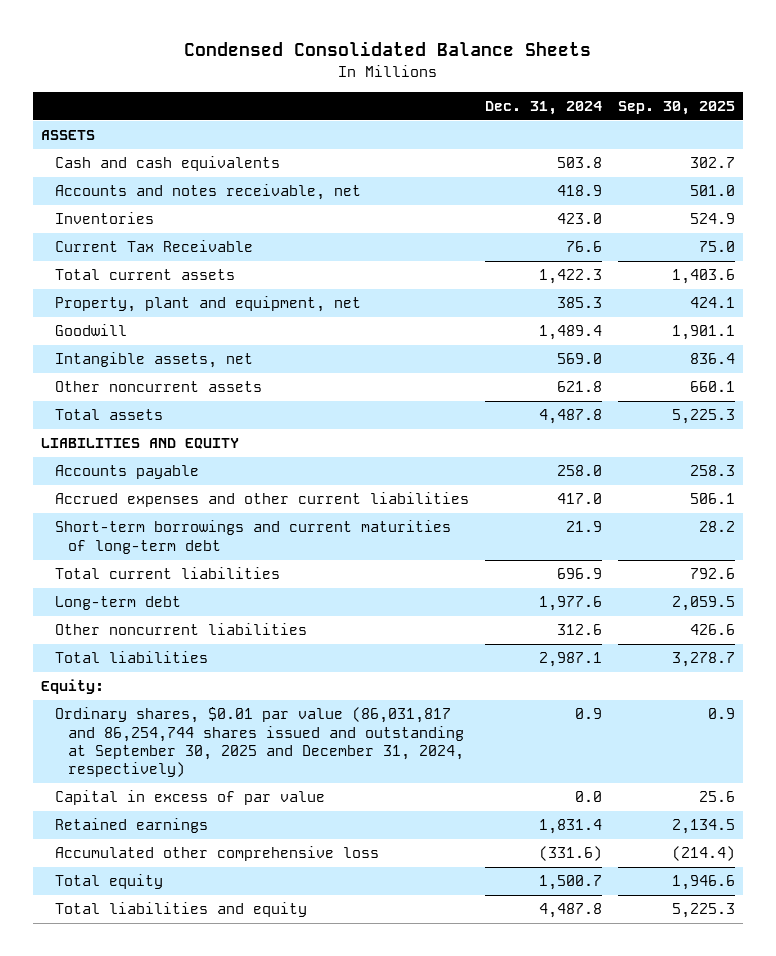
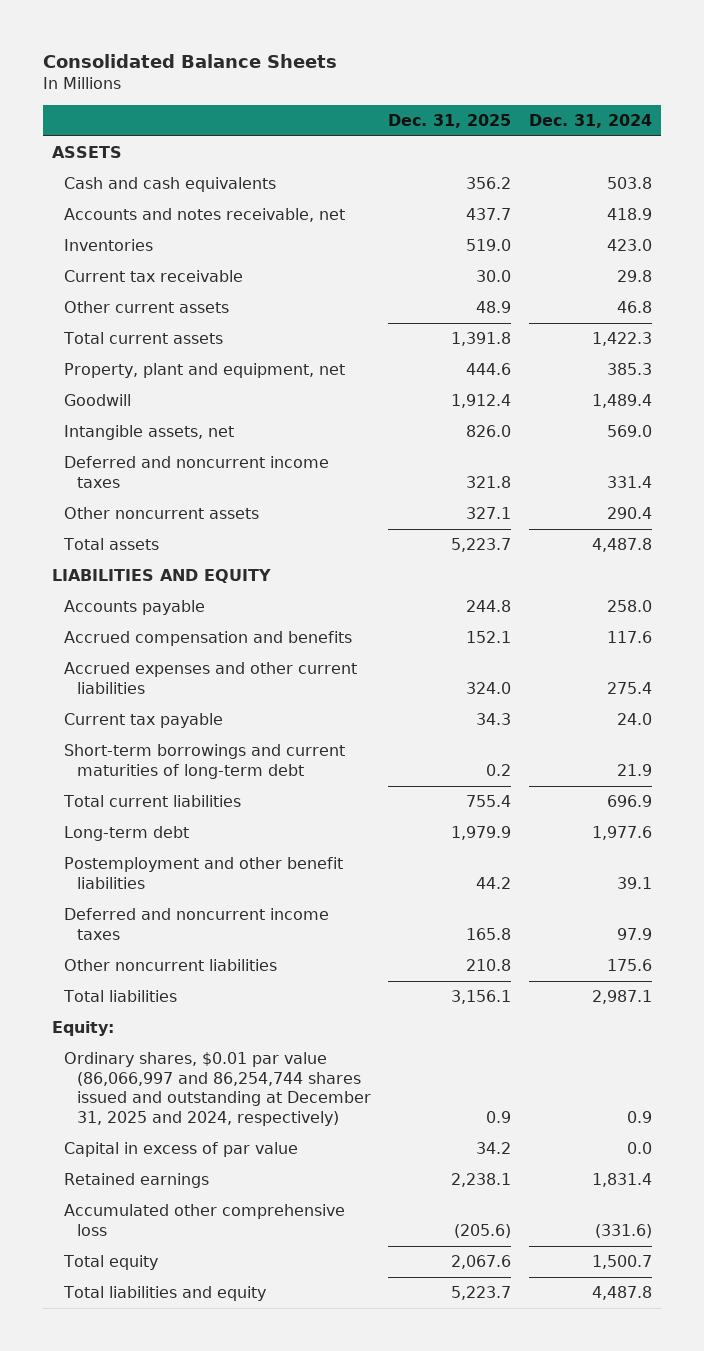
- Condensed Consolidated Balance Sheets
+ Consolidated Balance Sheets
- | Dec. 31, 2024 | Sep. 30, 2025
+ | Dec. 31, 2025 | Dec. 31, 2024
- Current Tax Receivable | 76.6 | 75.0
+ Current tax receivable | 30.0 | 29.8
+ Other current assets | 48.9 | 46.8
- Other noncurrent assets | 621.8 | 660.1
+ Deferred and noncurrent income taxes | 321.8 | 331.4
+ Other noncurrent assets | 327.1 | 290.4
- Accrued expenses and other current liabilities | 417.0 | 506.1
+ Accrued compensation and benefits | 152.1 | 117.6
+ Accrued expenses and other current liabilities | 324.0 | 275.4
+ Current tax payable | 34.3 | 24.0
- Other noncurrent liabilities | 312.6 | 426.6
+ Postemployment and other benefit liabilities | 44.2 | 39.1
+ Deferred and noncurrent income taxes | 165.8 | 97.9
+ Other noncurrent liabilities | 210.8 | 175.6
- Ordinary shares, $0.01 par value (86,031,817 and 86,254,744 shares issued and outstanding at September 30, 2025 and December 31, 2024, respectively) | 0.9 | 0.9
+ Ordinary shares, $0.01 par value (86,066,997 and 86,254,744 shares issued and outstanding at December 31, 2025 and 2024, respectively) | 0.9 | 0.9

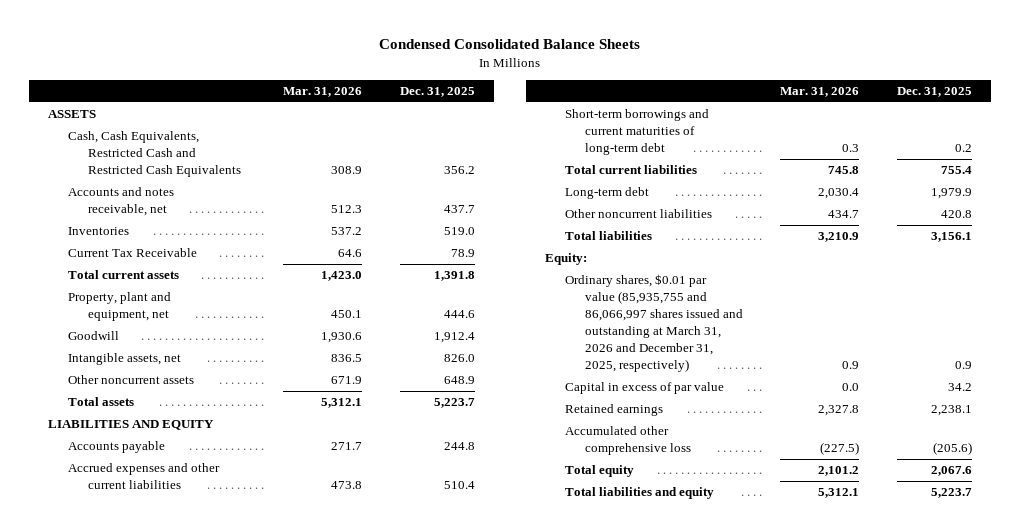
- Consolidated Balance Sheets
+ Condensed Consolidated Balance Sheets
- | Dec. 31, 2025 | Dec. 31, 2024
+ | Mar. 31, 2026 | Dec. 31, 2025
- Cash and cash equivalents | 356.2 | 503.8
+ Cash, Cash Equivalents, Restricted Cash and Restricted Cash Equivalents | 308.9 | 356.2
- Current tax receivable | 30.0 | 29.8
- Other current assets | 48.9 | 46.8
+ Current Tax Receivable | 64.6 | 78.9
- Deferred and noncurrent income taxes | 321.8 | 331.4
- Other noncurrent assets | 327.1 | 290.4
+ Other noncurrent assets | 671.9 | 648.9
- Accrued compensation and benefits | 152.1 | 117.6
- Accrued expenses and other current liabilities | 324.0 | 275.4
- Current tax payable | 34.3 | 24.0
+ Accrued expenses and other current liabilities | 473.8 | 510.4
- Postemployment and other benefit liabilities | 44.2 | 39.1
- Deferred and noncurrent income taxes | 165.8 | 97.9
- Other noncurrent liabilities | 210.8 | 175.6
+ Other noncurrent liabilities | 434.7 | 420.8
- Ordinary shares, $0.01 par value (86,066,997 and 86,254,744 shares issued and outstanding at December 31, 2025 and 2024, respectively) | 0.9 | 0.9
+ Ordinary shares, $0.01 par value (85,935,755 and 86,066,997 shares issued and outstanding at March 31, 2026 and December 31, 2025, respectively) | 0.9 | 0.9

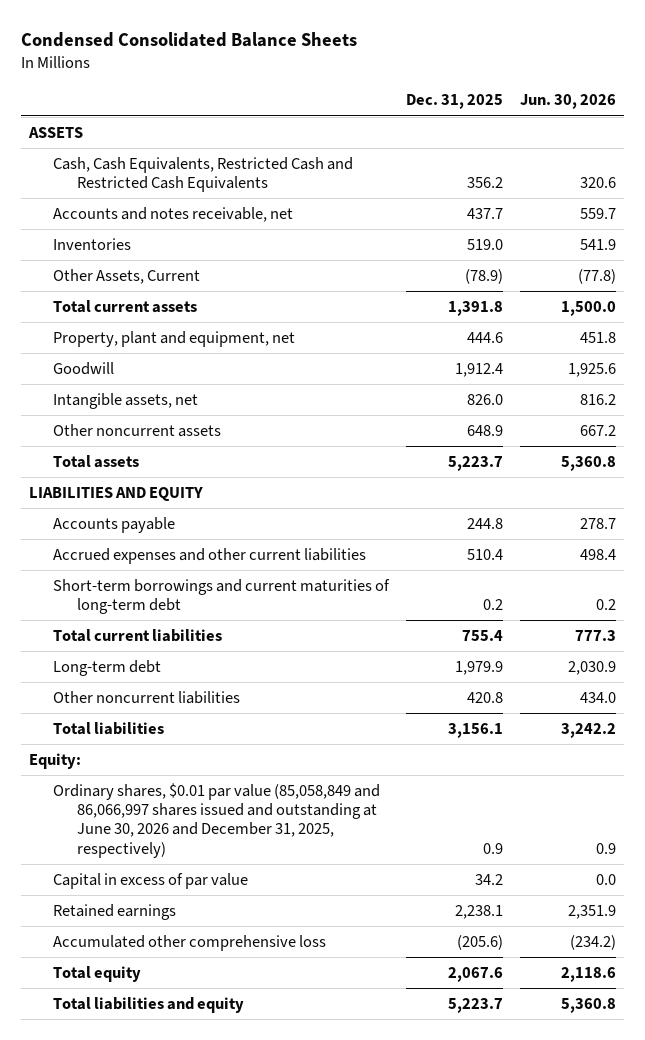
- | Mar. 31, 2026 | Dec. 31, 2025
+ | Dec. 31, 2025 | Jun. 30, 2026
- Current Tax Receivable | 64.6 | 78.9
+ Other Assets, Current | (78.9) | (77.8)
- Ordinary shares, $0.01 par value (85,935,755 and 86,066,997 shares issued and outstanding at March 31, 2026 and December 31, 2025, respectively) | 0.9 | 0.9
+ Ordinary shares, $0.01 par value (85,058,849 and 86,066,997 shares issued and outstanding at June 30, 2026 and December 31, 2025, respectively) | 0.9 | 0.9

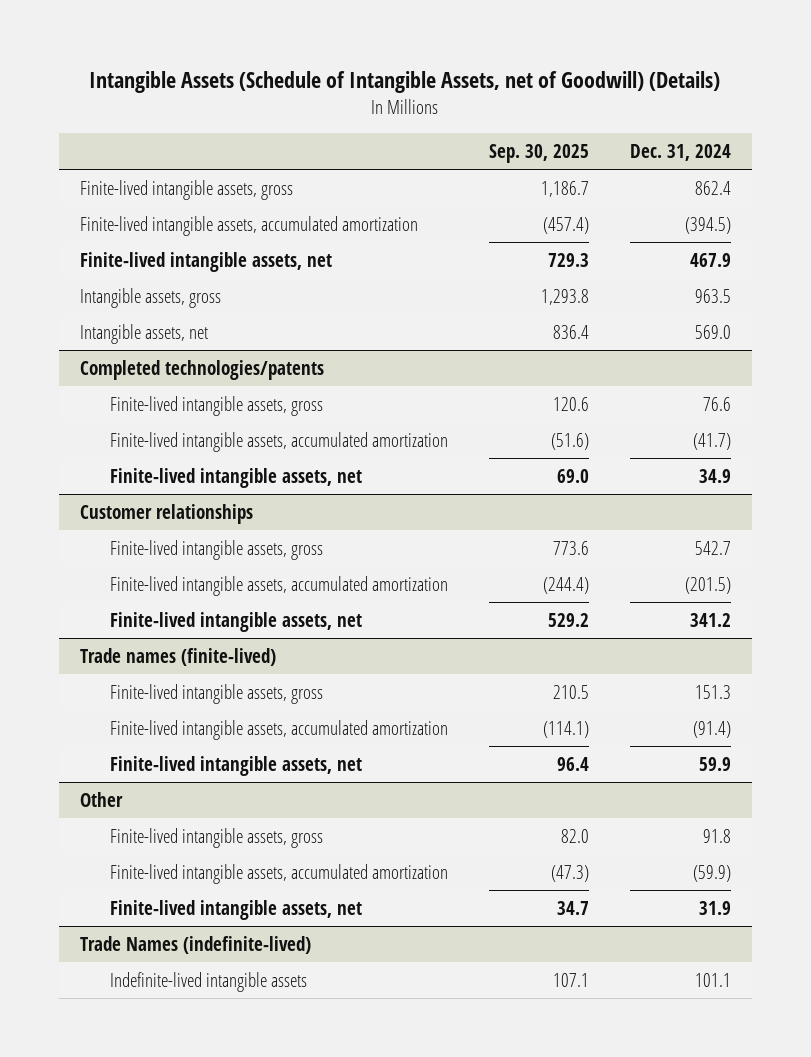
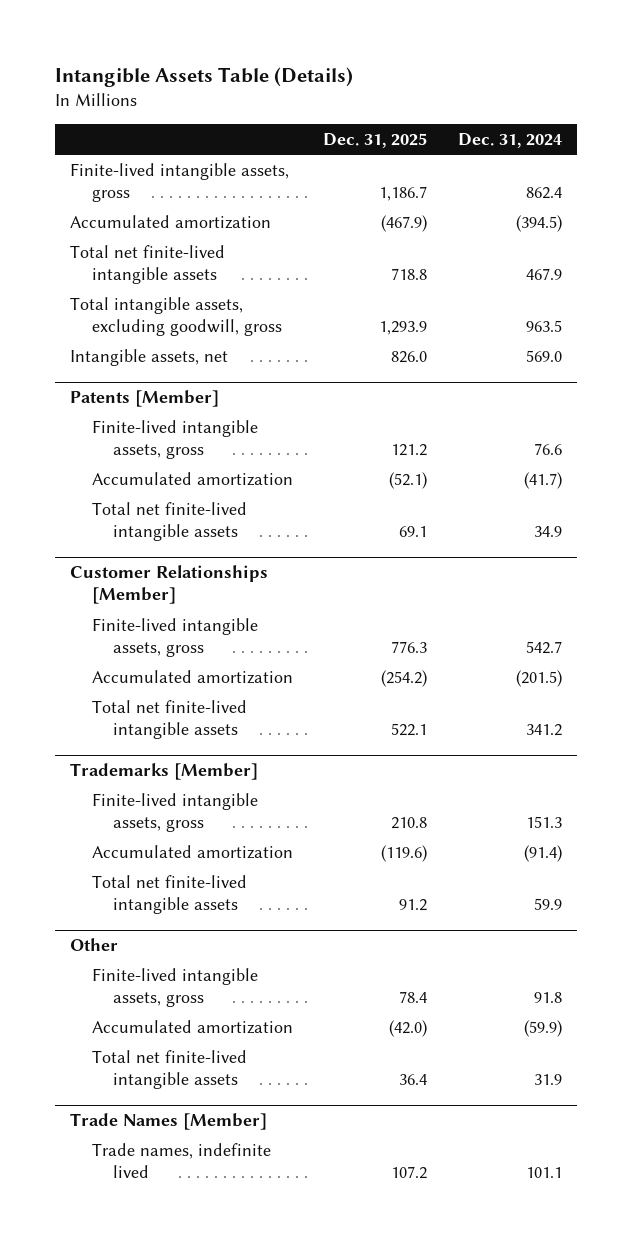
- Intangible Assets (Schedule of Intangible Assets, net of Goodwill) (Details)
+ Intangible Assets Table (Details)
- | Sep. 30, 2025 | Dec. 31, 2024
+ | Dec. 31, 2025 | Dec. 31, 2024
- Finite-lived intangible assets, accumulated amortization | (457.4) | (394.5)
- Finite-lived intangible assets, net | 729.3 | 467.9
- Intangible assets, gross | 1,293.8 | 963.5
+ Accumulated amortization | (467.9) | (394.5)
+ Total net finite-lived intangible assets | 718.8 | 467.9
+ Total intangible assets, excluding goodwill, gross | 1,293.9 | 963.5
- Completed technologies/patents
+ Patents [Member]
- Finite-lived intangible assets, accumulated amortization | (51.6) | (41.7)
- Finite-lived intangible assets, net | 69.0 | 34.9
- Customer relationships
+ Accumulated amortization | (52.1) | (41.7)
+ Total net finite-lived intangible assets | 69.1 | 34.9
+ Customer Relationships [Member]
- Finite-lived intangible assets, accumulated amortization | (244.4) | (201.5)
- Finite-lived intangible assets, net | 529.2 | 341.2
- Trade names (finite-lived)
+ Accumulated amortization | (254.2) | (201.5)
+ Total net finite-lived intangible assets | 522.1 | 341.2
+ Trademarks [Member]
- Finite-lived intangible assets, accumulated amortization | (114.1) | (91.4)
- Finite-lived intangible assets, net | 96.4 | 59.9
+ Accumulated amortization | (119.6) | (91.4)
+ Total net finite-lived intangible assets | 91.2 | 59.9
@ Other
- Finite-lived intangible assets, accumulated amortization | (47.3) | (59.9)
- Finite-lived intangible assets, net | 34.7 | 31.9
- Trade Names (indefinite-lived)
- Indefinite-lived intangible assets | 107.1 | 101.1
@ Other
+ Accumulated amortization | (42.0) | (59.9)
+ Total net finite-lived intangible assets | 36.4 | 31.9
+ Trade Names [Member]
+ Trade names, indefinite lived | 107.2 | 101.1

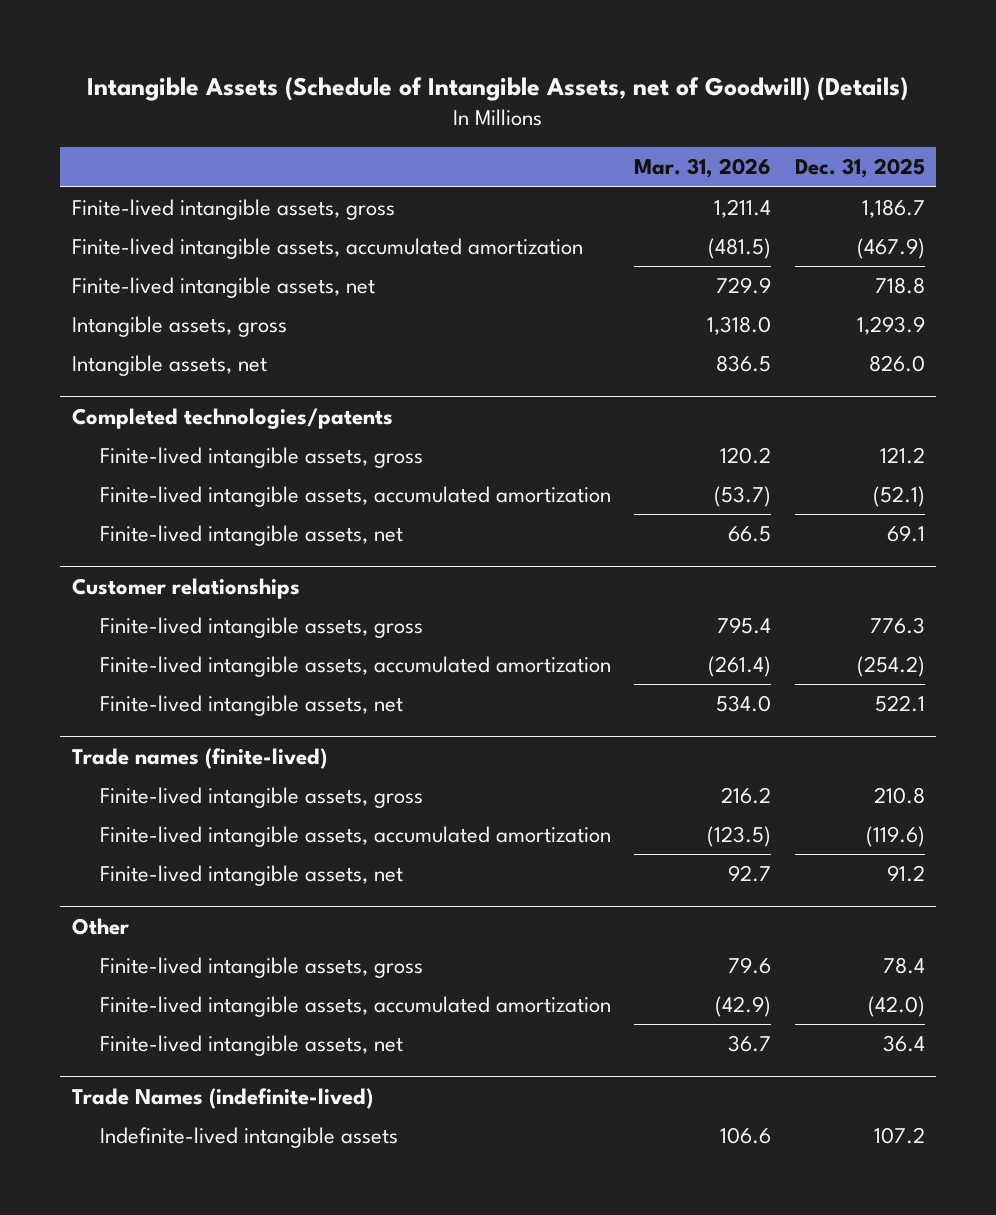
- Intangible Assets Table (Details)
+ Intangible Assets (Schedule of Intangible Assets, net of Goodwill) (Details)
- | Dec. 31, 2025 | Dec. 31, 2024
+ | Mar. 31, 2026 | Dec. 31, 2025
- Accumulated amortization | (467.9) | (394.5)
- Total net finite-lived intangible assets | 718.8 | 467.9
- Total intangible assets, excluding goodwill, gross | 1,293.9 | 963.5
+ Finite-lived intangible assets, accumulated amortization | (481.5) | (467.9)
+ Finite-lived intangible assets, net | 729.9 | 718.8
+ Intangible assets, gross | 1,318.0 | 1,293.9
- Patents [Member]
+ Completed technologies/patents
- Accumulated amortization | (52.1) | (41.7)
- Total net finite-lived intangible assets | 69.1 | 34.9
- Customer Relationships [Member]
+ Finite-lived intangible assets, accumulated amortization | (53.7) | (52.1)
+ Finite-lived intangible assets, net | 66.5 | 69.1
+ Customer relationships
- Accumulated amortization | (254.2) | (201.5)
- Total net finite-lived intangible assets | 522.1 | 341.2
- Trademarks [Member]
+ Finite-lived intangible assets, accumulated amortization | (261.4) | (254.2)
+ Finite-lived intangible assets, net | 534.0 | 522.1
+ Trade names (finite-lived)
- Accumulated amortization | (119.6) | (91.4)
- Total net finite-lived intangible assets | 91.2 | 59.9
+ Finite-lived intangible assets, accumulated amortization | (123.5) | (119.6)
+ Finite-lived intangible assets, net | 92.7 | 91.2
@ Other
- Accumulated amortization | (42.0) | (59.9)
- Total net finite-lived intangible assets | 36.4 | 31.9
- Trade Names [Member]
- Trade names, indefinite lived | 107.2 | 101.1
@ Other
+ Finite-lived intangible assets, accumulated amortization | (42.9) | (42.0)
+ Finite-lived intangible assets, net | 36.7 | 36.4
+ Trade Names (indefinite-lived)
+ Indefinite-lived intangible assets | 106.6 | 107.2

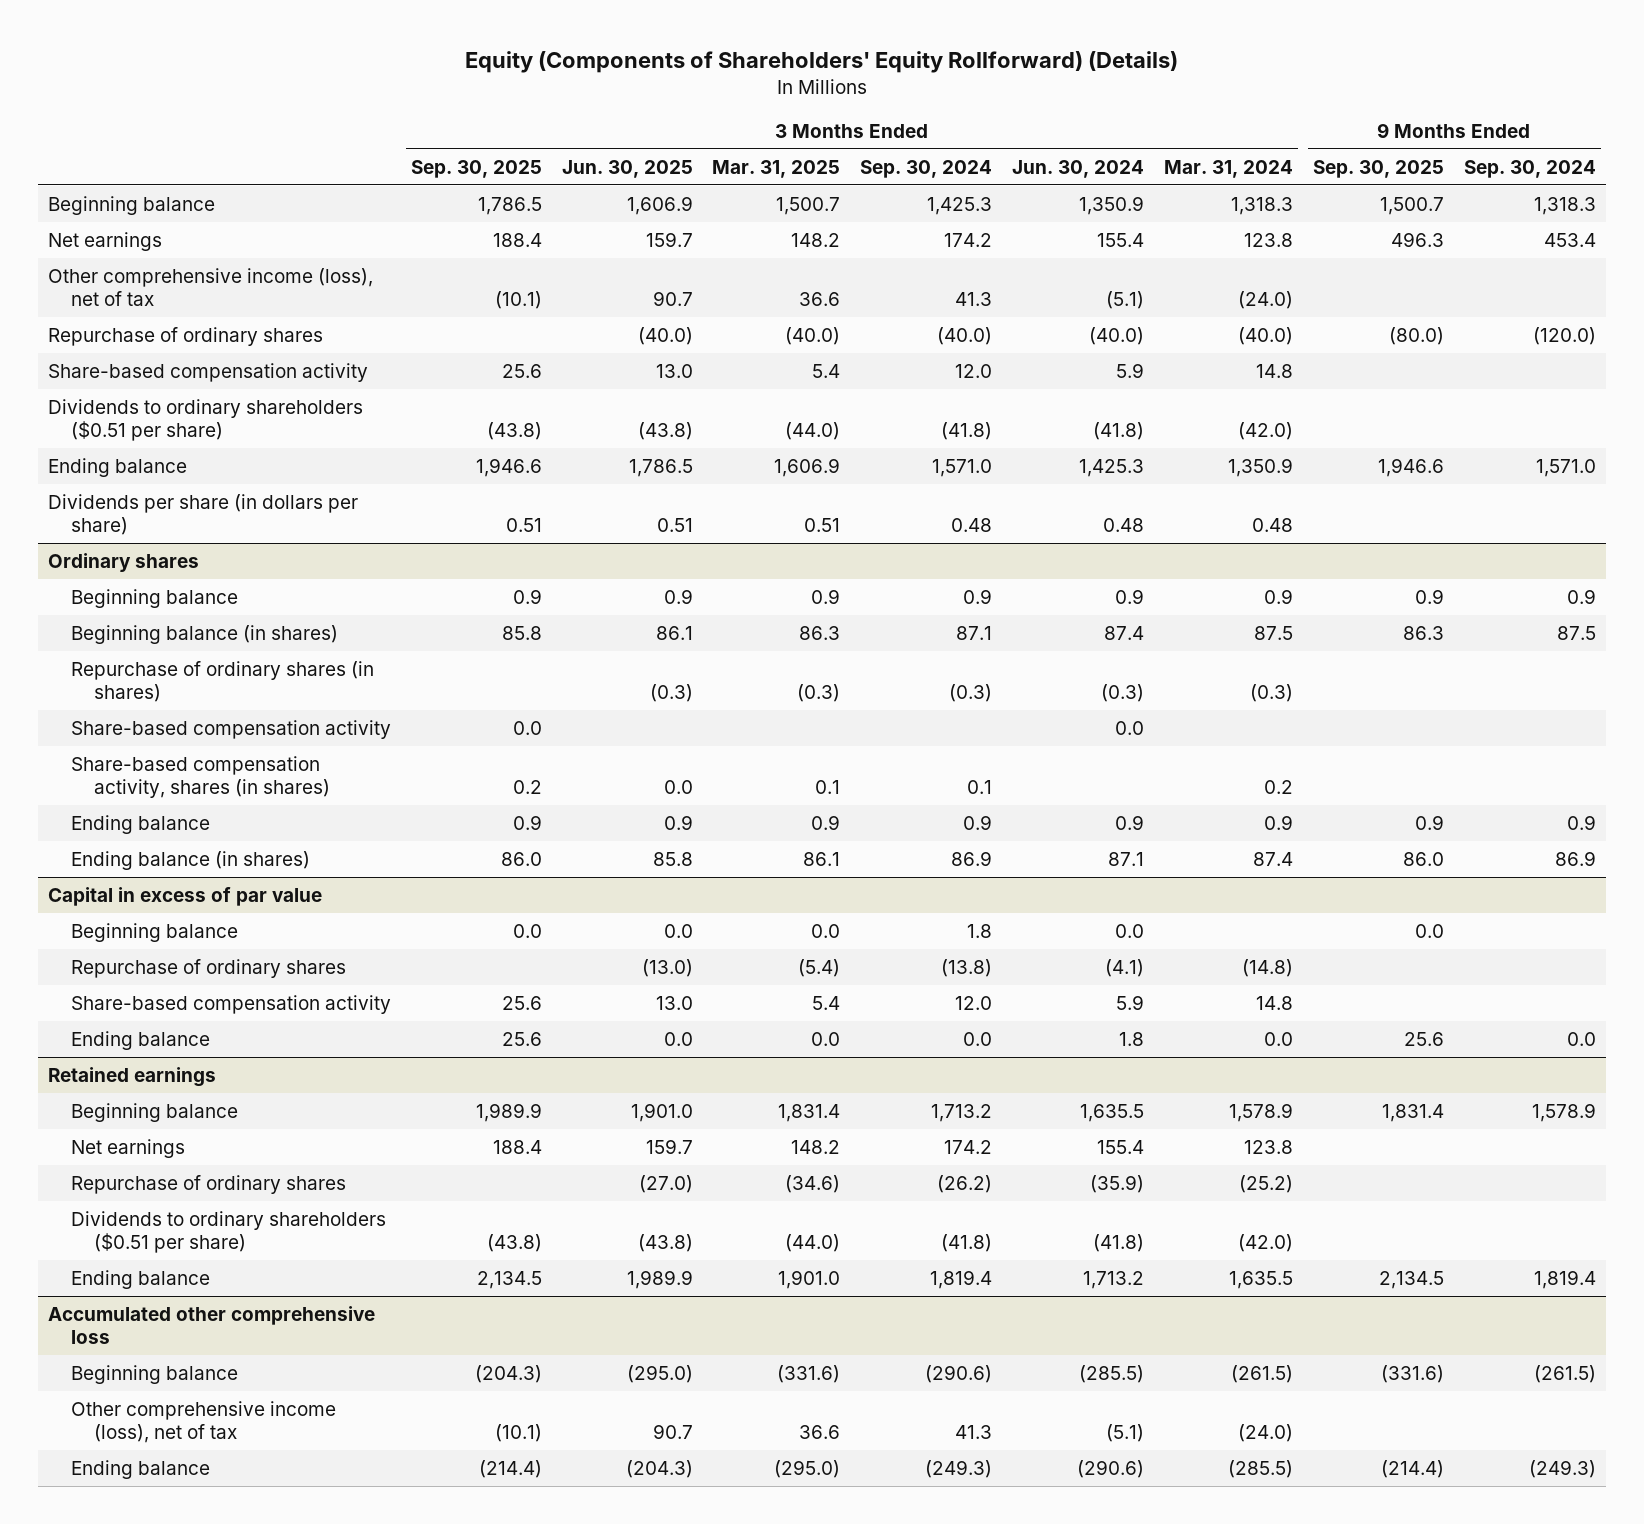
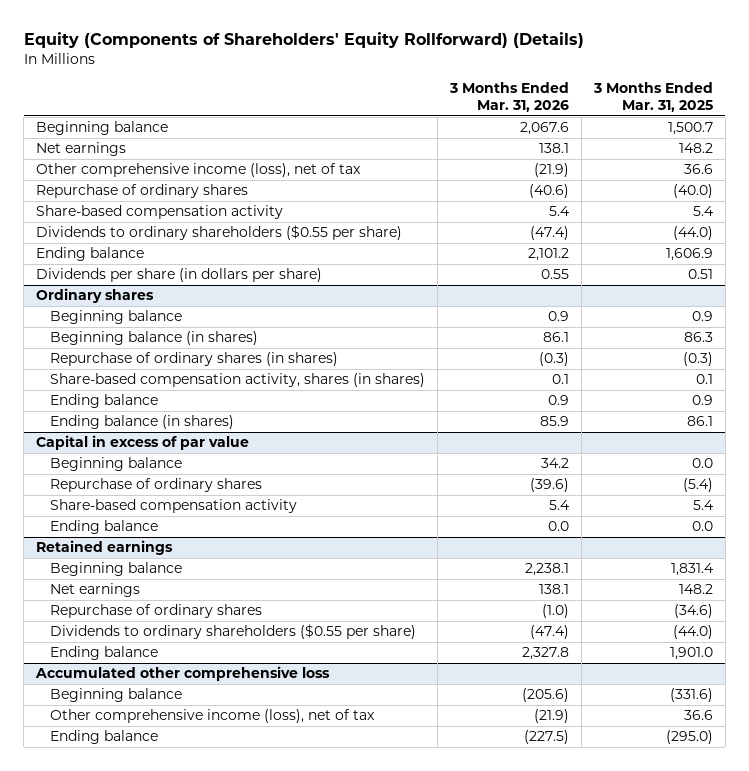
- | 3 Months Ended Sep. 30, 2025 | 3 Months Ended Jun. 30, 2025 | 3 Months Ended Mar. 31, 2025 | 3 Months Ended Sep. 30, 2024 | 3 Months Ended Jun. 30, 2024 | 3 Months Ended Mar. 31, 2024 | 9 Months Ended Sep. 30, 2025 | 9 Months Ended Sep. 30, 2024
+ | 3 Months Ended Mar. 31, 2026 | 3 Months Ended Mar. 31, 2025
- Dividends to ordinary shareholders ($0.51 per share) | (43.8) | (43.8) | (44.0) | (41.8) | (41.8) | (42.0) | |
+ Dividends to ordinary shareholders ($0.55 per share) | (47.4) | (44.0)
@ Ordinary shares
- Share-based compensation activity | 0.0 | | | | 0.0 | | |
@ Retained earnings
- Dividends to ordinary shareholders ($0.51 per share) | (43.8) | (43.8) | (44.0) | (41.8) | (41.8) | (42.0) | |
+ Dividends to ordinary shareholders ($0.55 per share) | (47.4) | (44.0)

